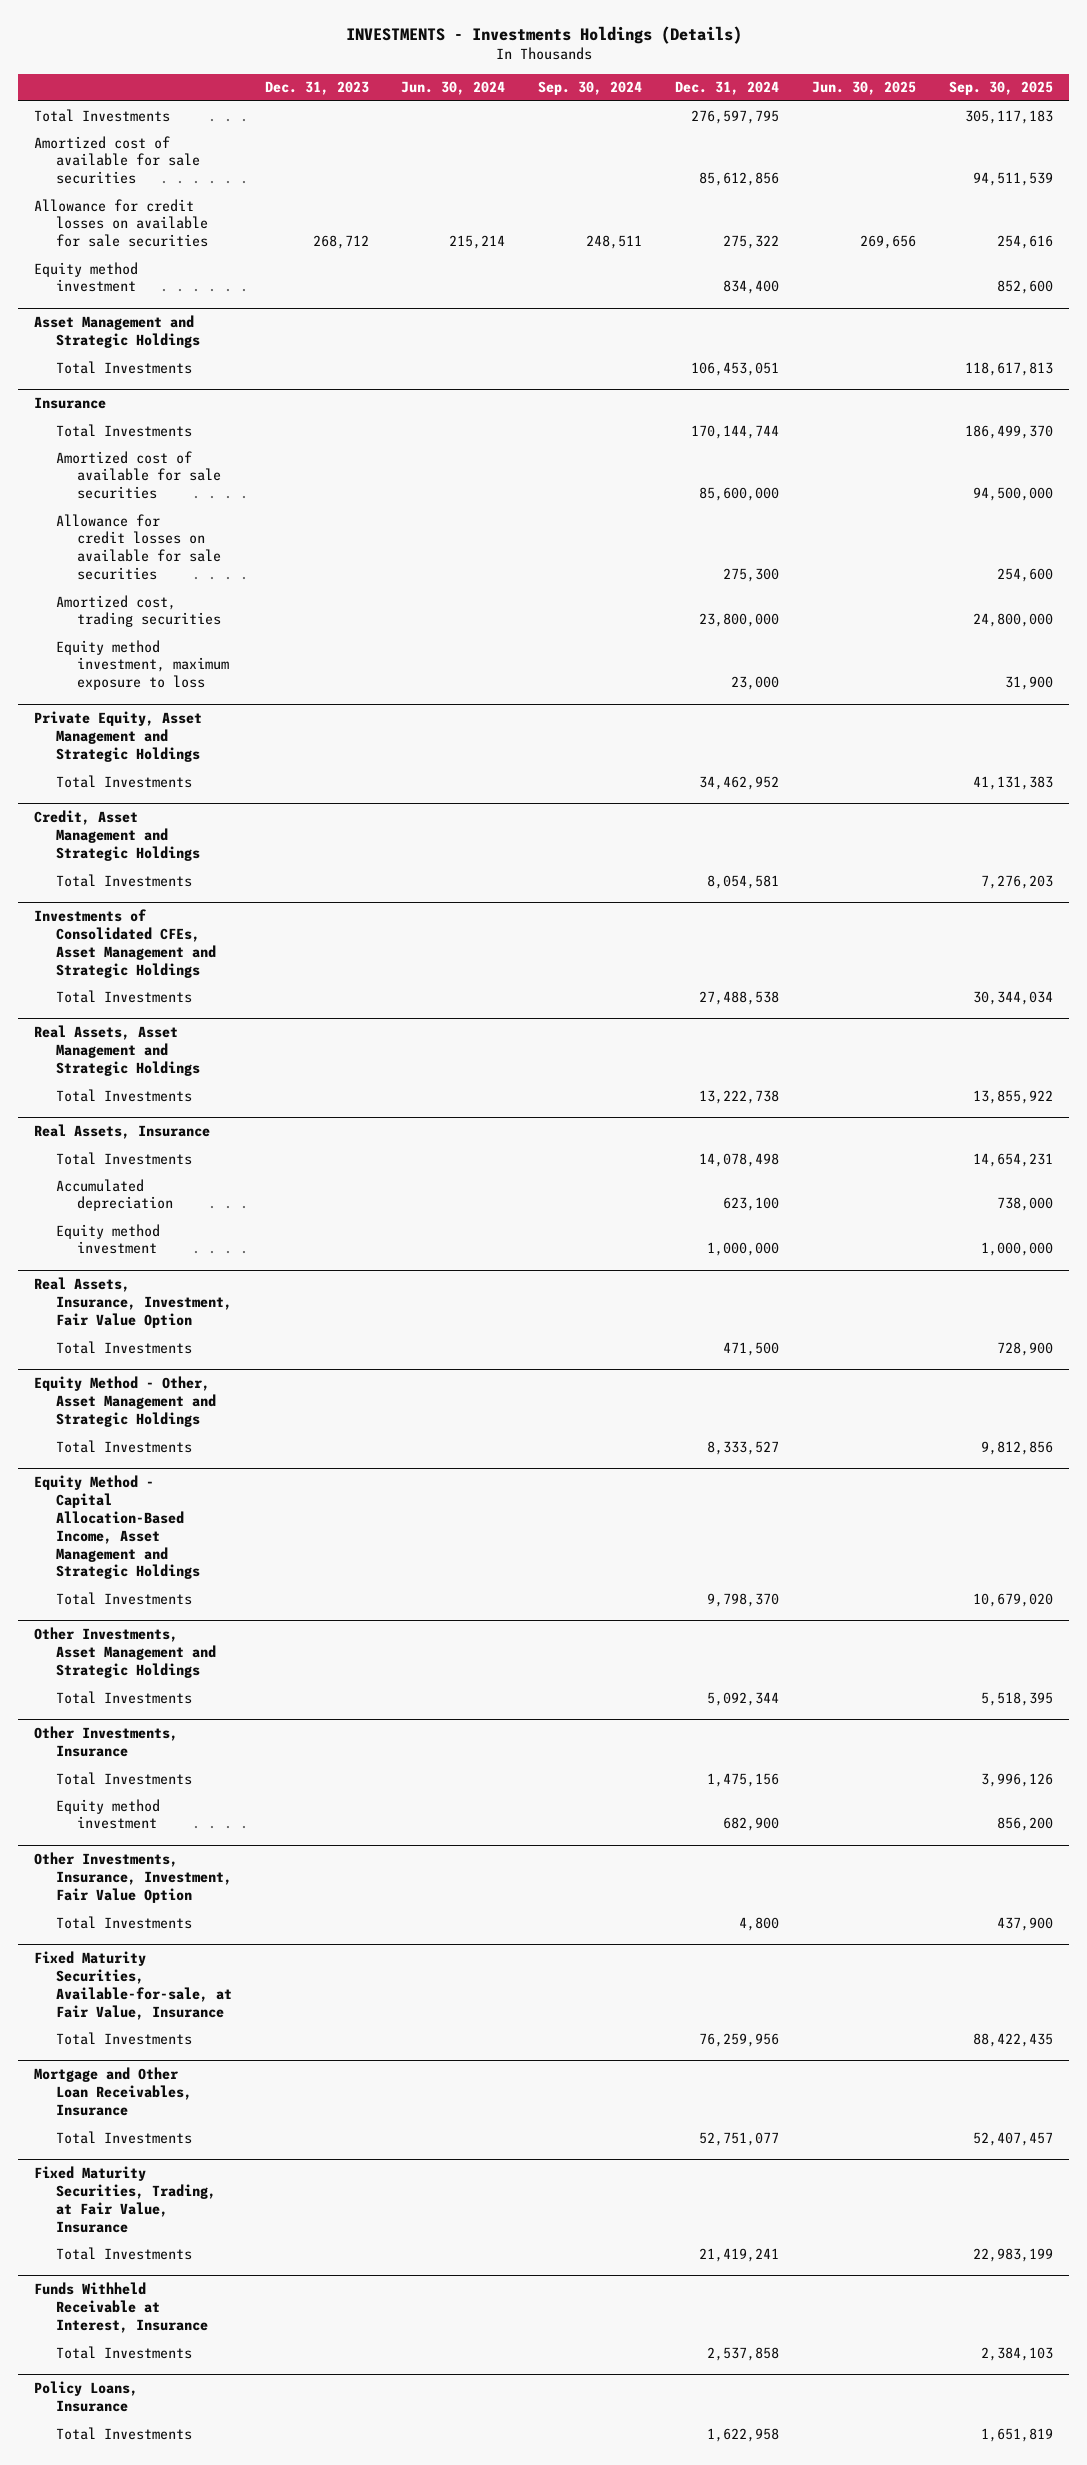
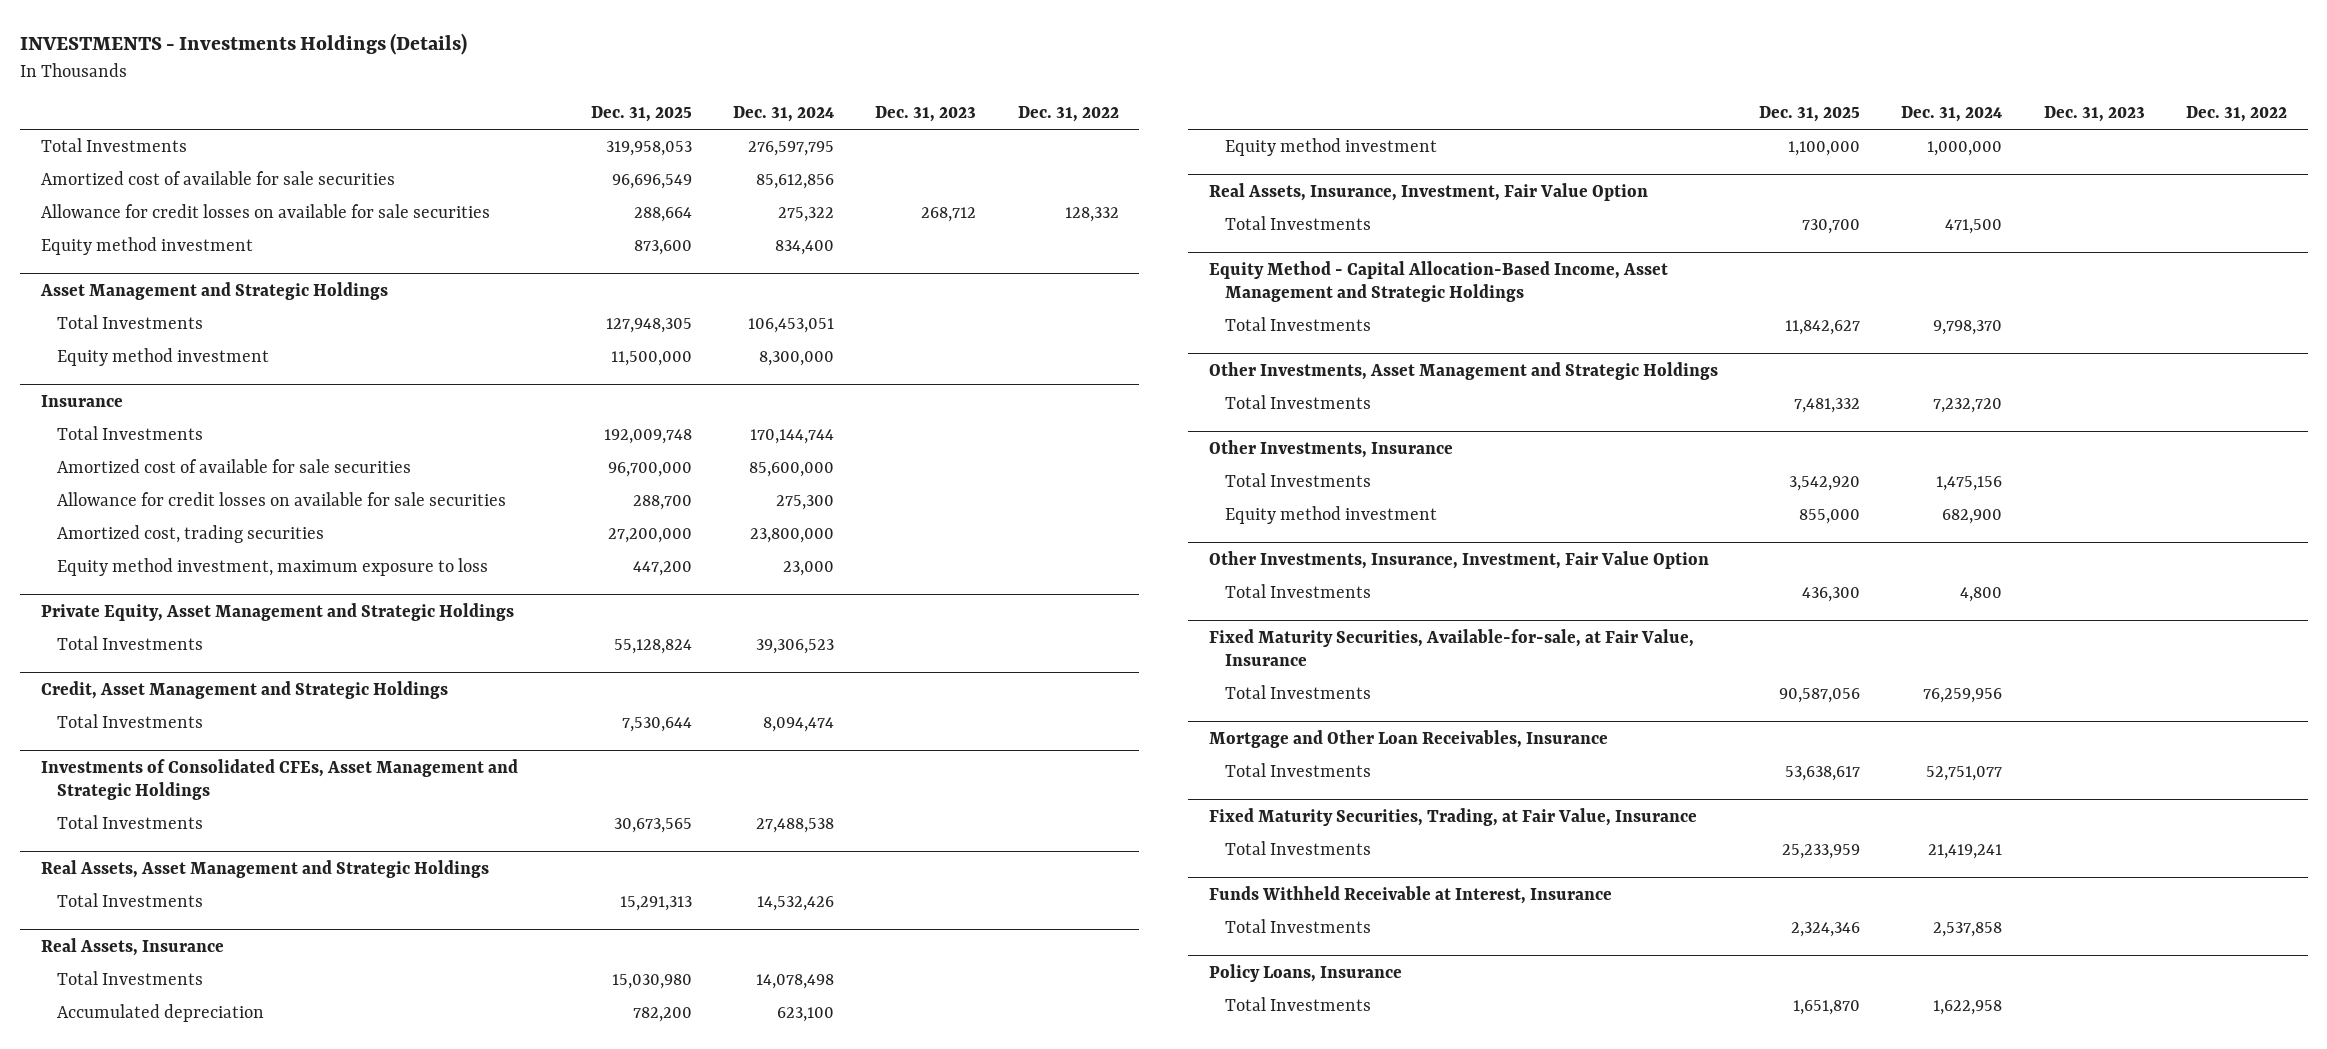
- | Dec. 31, 2023 | Jun. 30, 2024 | Sep. 30, 2024 | Dec. 31, 2024 | Jun. 30, 2025 | Sep. 30, 2025
+ | Dec. 31, 2025 | Dec. 31, 2024 | Dec. 31, 2023 | Dec. 31, 2022
@ Asset Management and Strategic Holdings
+ Equity method investment | 11,500,000 | 8,300,000 | |
@ Private Equity, Asset Management and Strategic Holdings
- Total Investments | | | | 34,462,952 | | 41,131,383
+ Total Investments | 55,128,824 | 39,306,523 | |
@ Credit, Asset Management and Strategic Holdings
- Total Investments | | | | 8,054,581 | | 7,276,203
+ Total Investments | 7,530,644 | 8,094,474 | |
@ Real Assets, Asset Management and Strategic Holdings
- Total Investments | | | | 13,222,738 | | 13,855,922
+ Total Investments | 15,291,313 | 14,532,426 | |
- Equity Method - Other, Asset Management and Strategic Holdings
- Total Investments | | | | 8,333,527 | | 9,812,856
@ Other Investments, Asset Management and Strategic Holdings
- Total Investments | | | | 5,092,344 | | 5,518,395
+ Total Investments | 7,481,332 | 7,232,720 | |

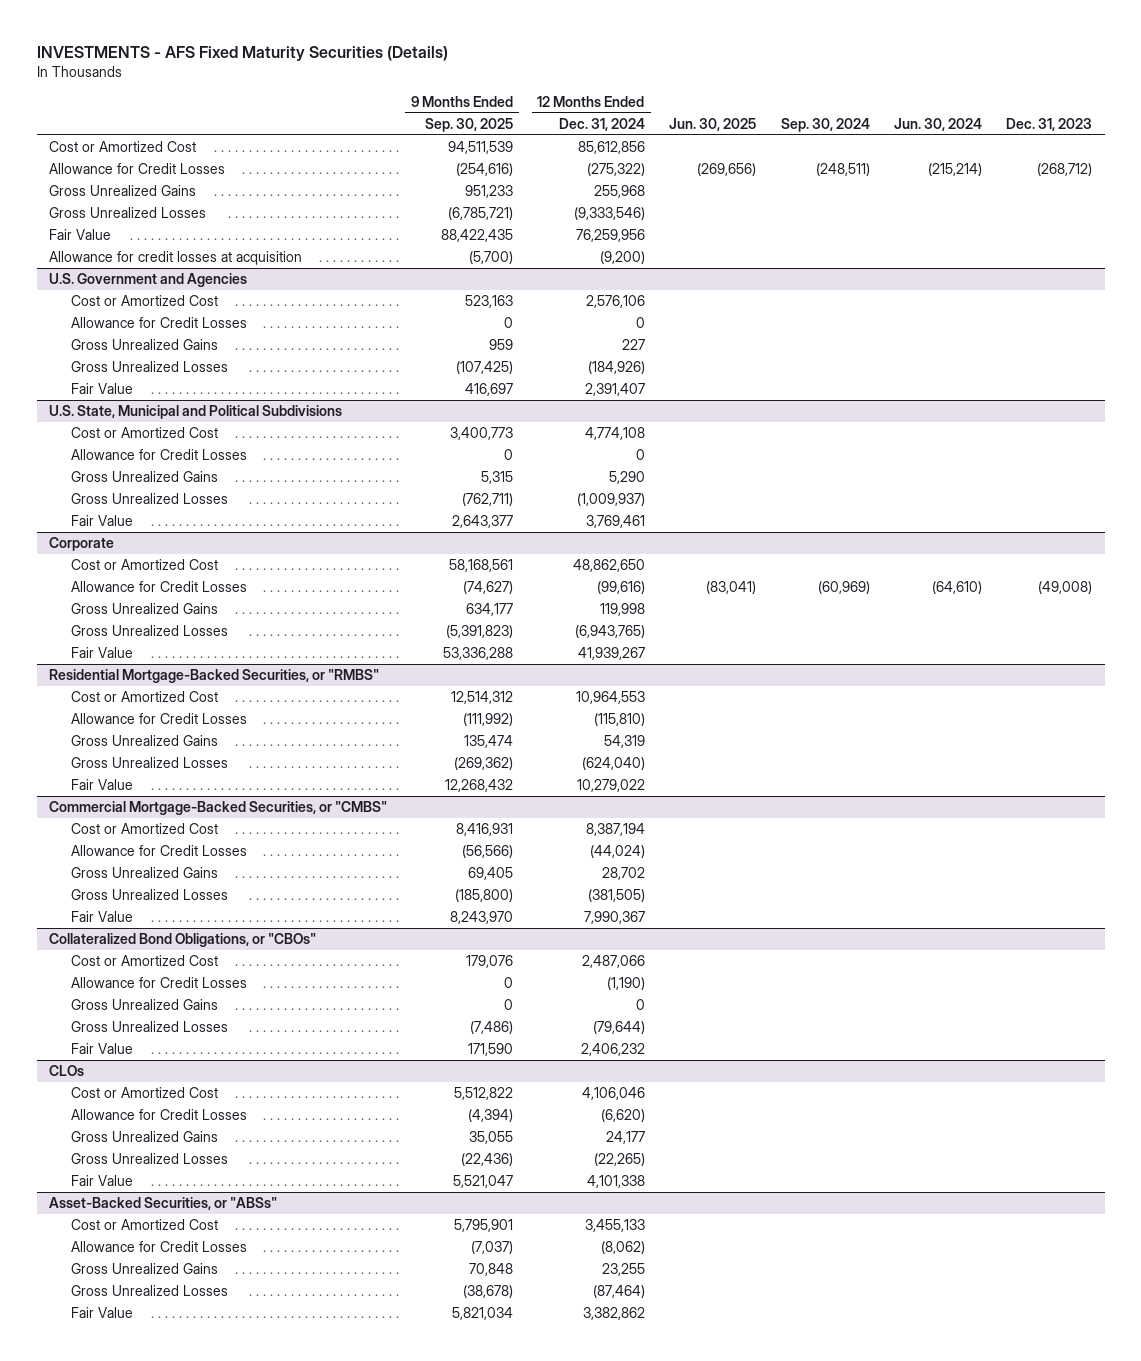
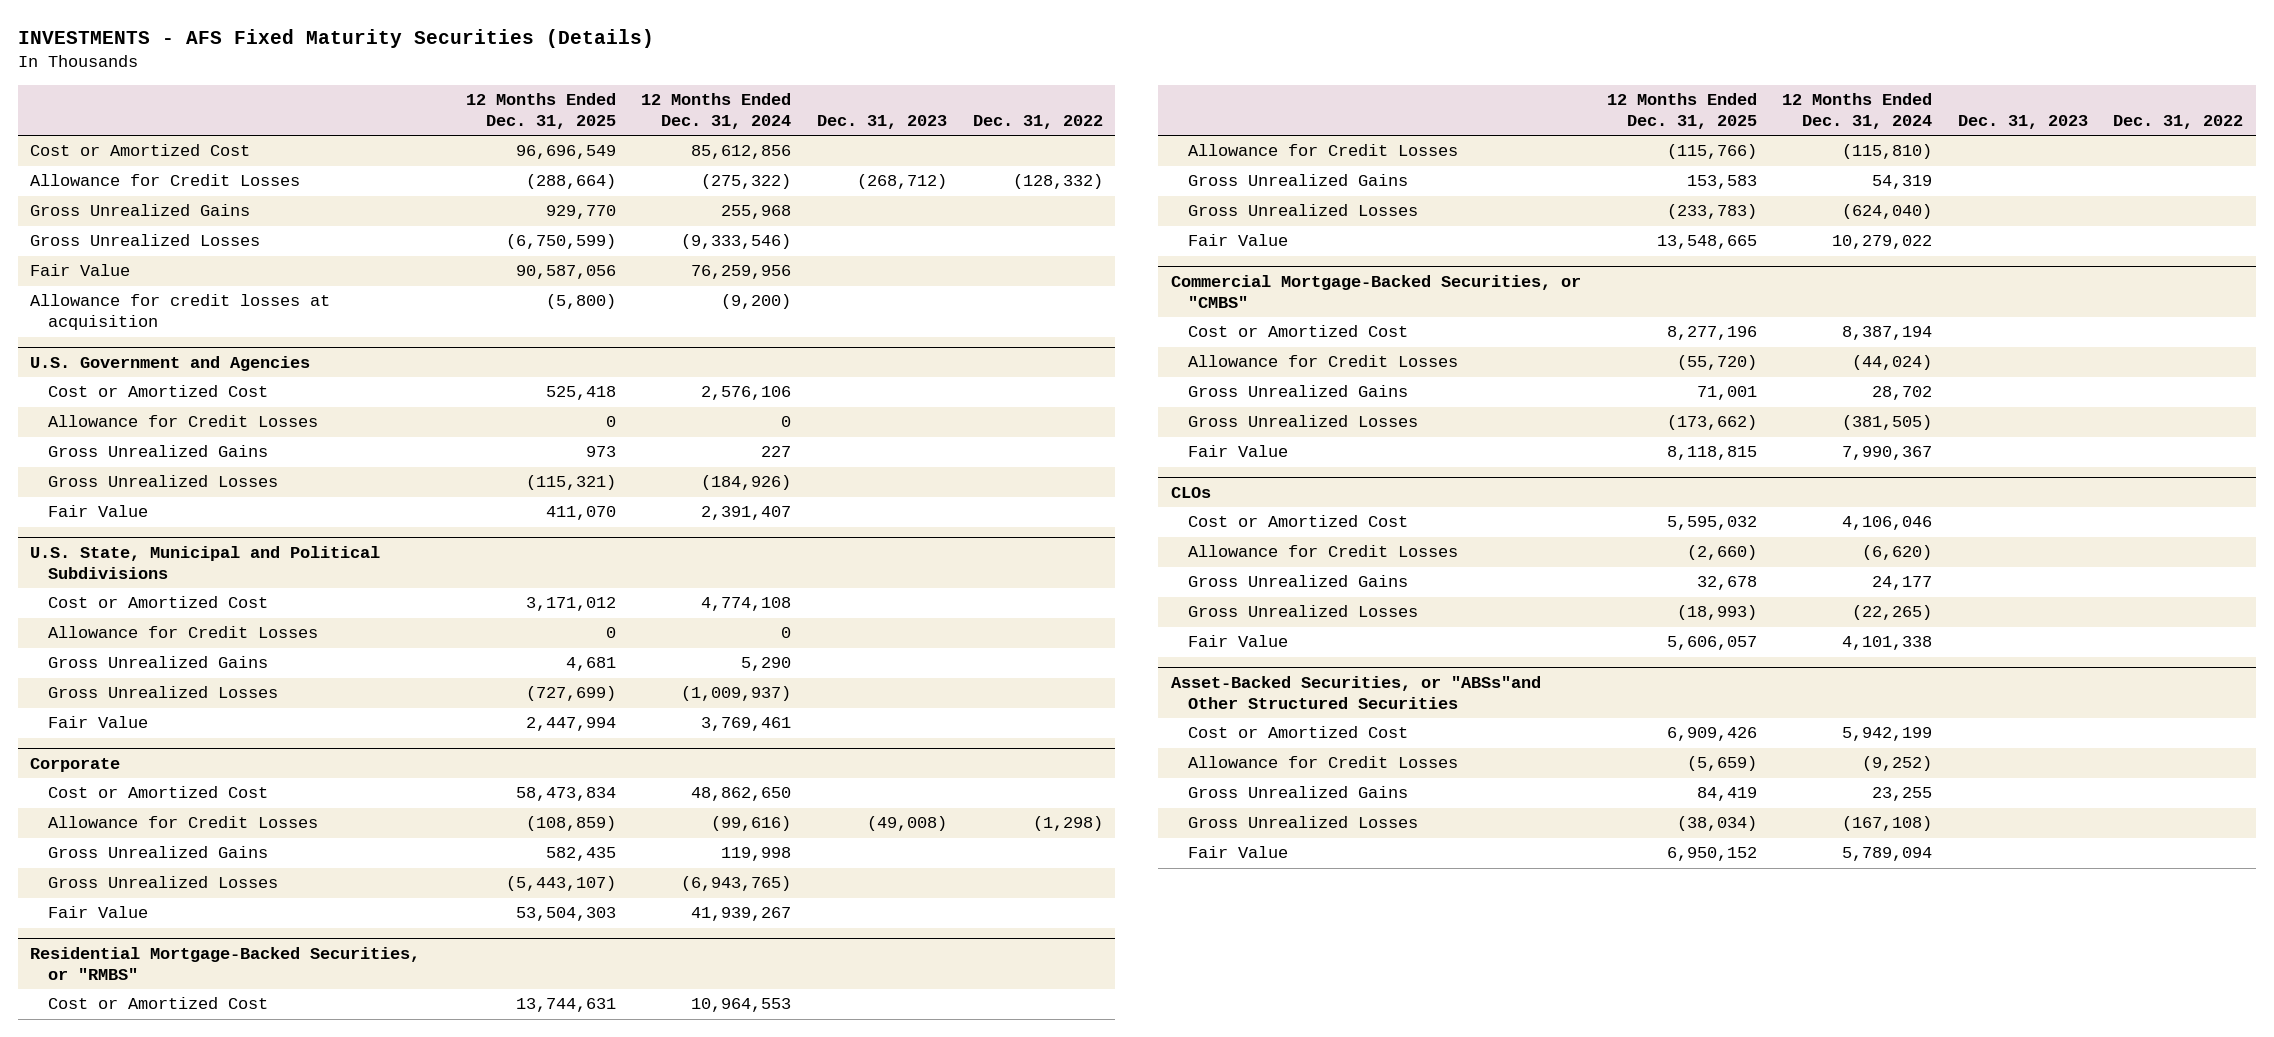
- | 9 Months Ended Sep. 30, 2025 | 12 Months Ended Dec. 31, 2024 | Jun. 30, 2025 | Sep. 30, 2024 | Jun. 30, 2024 | Dec. 31, 2023
+ | 12 Months Ended Dec. 31, 2025 | 12 Months Ended Dec. 31, 2024 | Dec. 31, 2023 | Dec. 31, 2022
- Collateralized Bond Obligations, or "CBOs"
- Cost or Amortized Cost | 179,076 | 2,487,066 | | | |
- Allowance for Credit Losses | 0 | (1,190) | | | |
- Gross Unrealized Gains | 0 | 0 | | | |
- Gross Unrealized Losses | (7,486) | (79,644) | | | |
- Fair Value | 171,590 | 2,406,232 | | | |
- Asset-Backed Securities, or "ABSs"
- Cost or Amortized Cost | 5,795,901 | 3,455,133 | | | |
- Allowance for Credit Losses | (7,037) | (8,062) | | | |
+ Asset-Backed Securities, or "ABSs"and Other Structured Securities
+ Cost or Amortized Cost | 6,909,426 | 5,942,199 | |
+ Allowance for Credit Losses | (5,659) | (9,252) | |
- Gross Unrealized Losses | (38,678) | (87,464) | | | |
- Fair Value | 5,821,034 | 3,382,862 | | | |
+ Gross Unrealized Losses | (38,034) | (167,108) | |
+ Fair Value | 6,950,152 | 5,789,094 | |

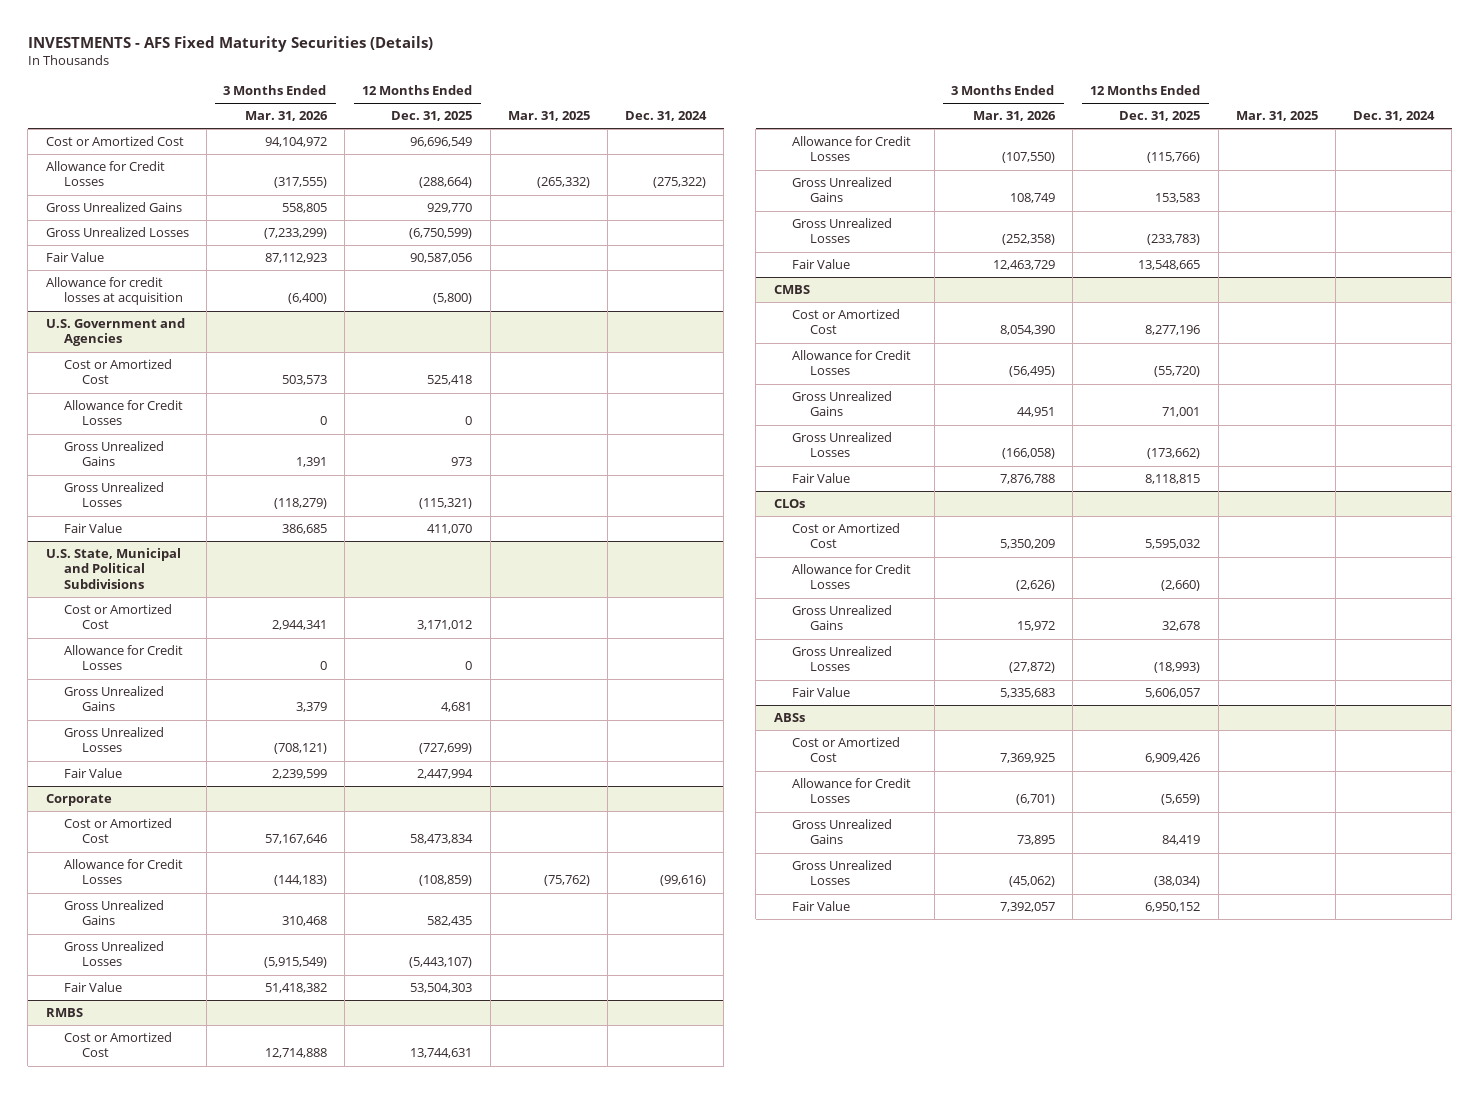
- | 12 Months Ended Dec. 31, 2025 | 12 Months Ended Dec. 31, 2024 | Dec. 31, 2023 | Dec. 31, 2022
+ | 3 Months Ended Mar. 31, 2026 | 12 Months Ended Dec. 31, 2025 | Mar. 31, 2025 | Dec. 31, 2024
- Residential Mortgage-Backed Securities, or "RMBS"
+ RMBS
- Commercial Mortgage-Backed Securities, or "CMBS"
+ CMBS
- Asset-Backed Securities, or "ABSs"and Other Structured Securities
+ ABSs

